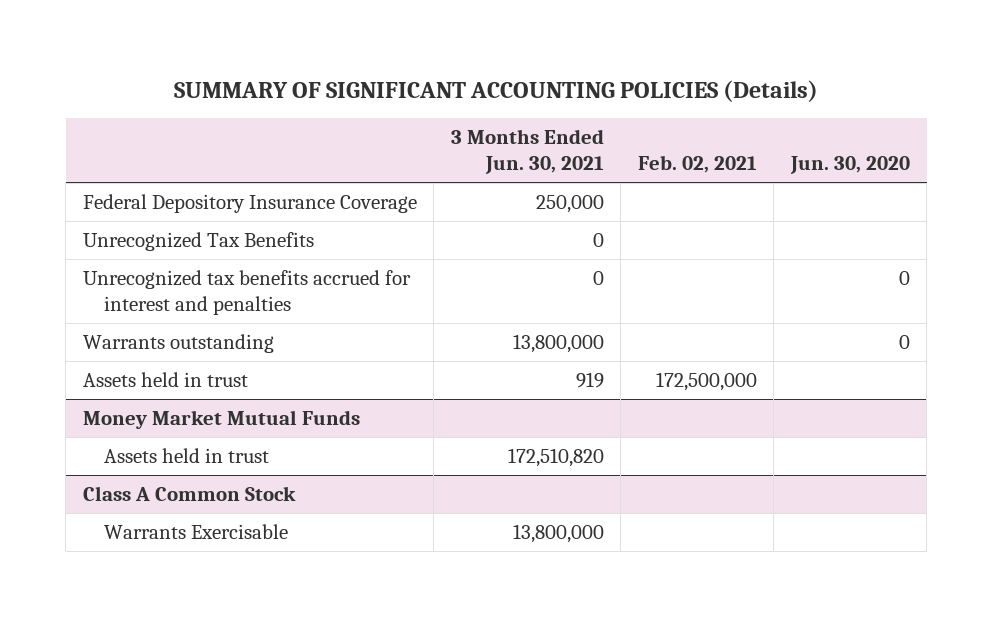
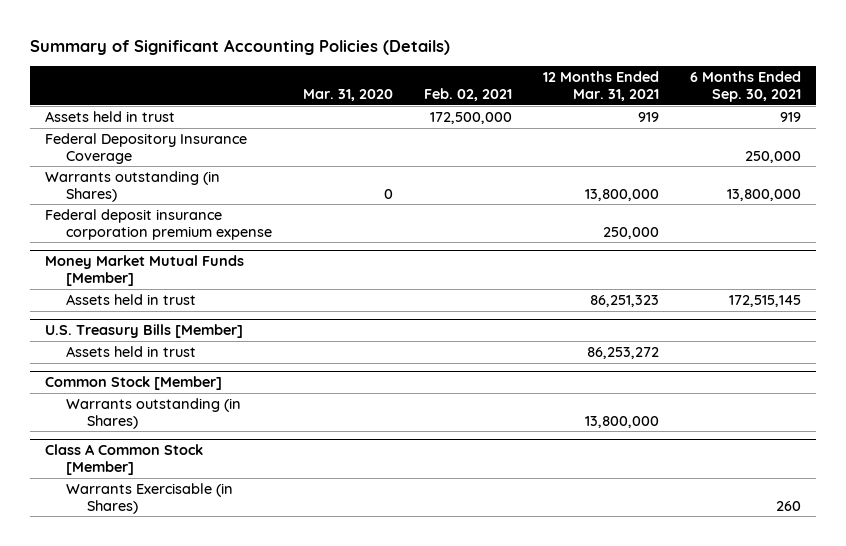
- SUMMARY OF SIGNIFICANT ACCOUNTING POLICIES (Details)
+ Summary of Significant Accounting Policies (Details)
- | 3 Months Ended Jun. 30, 2021 | Feb. 02, 2021 | Jun. 30, 2020
+ | Mar. 31, 2020 | Feb. 02, 2021 | 12 Months Ended Mar. 31, 2021 | 6 Months Ended Sep. 30, 2021
- Unrecognized Tax Benefits | 0 | |
- Unrecognized tax benefits accrued for interest and penalties | 0 | | 0
- Warrants outstanding | 13,800,000 | | 0
- Money Market Mutual Funds
moved down: Federal Depository Insurance Coverage | | | | 250,000
+ Warrants outstanding (in Shares) | 0 | | 13,800,000 | 13,800,000
+ Federal deposit insurance corporation premium expense | | | 250,000 |
+ Money Market Mutual Funds [Member]
- Class A Common Stock
- Warrants Exercisable | 13,800,000 | |
+ U.S. Treasury Bills [Member]
+ Assets held in trust | | | 86,253,272 |
+ Common Stock [Member]
+ Warrants outstanding (in Shares) | | | 13,800,000 |
+ Class A Common Stock [Member]
+ Warrants Exercisable (in Shares) | | | | 260

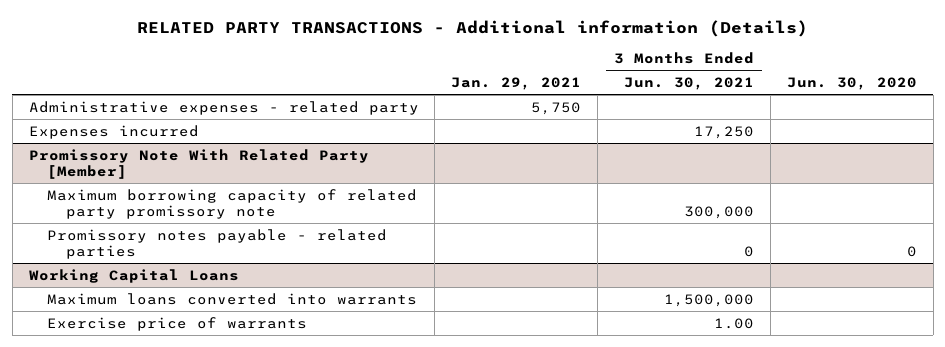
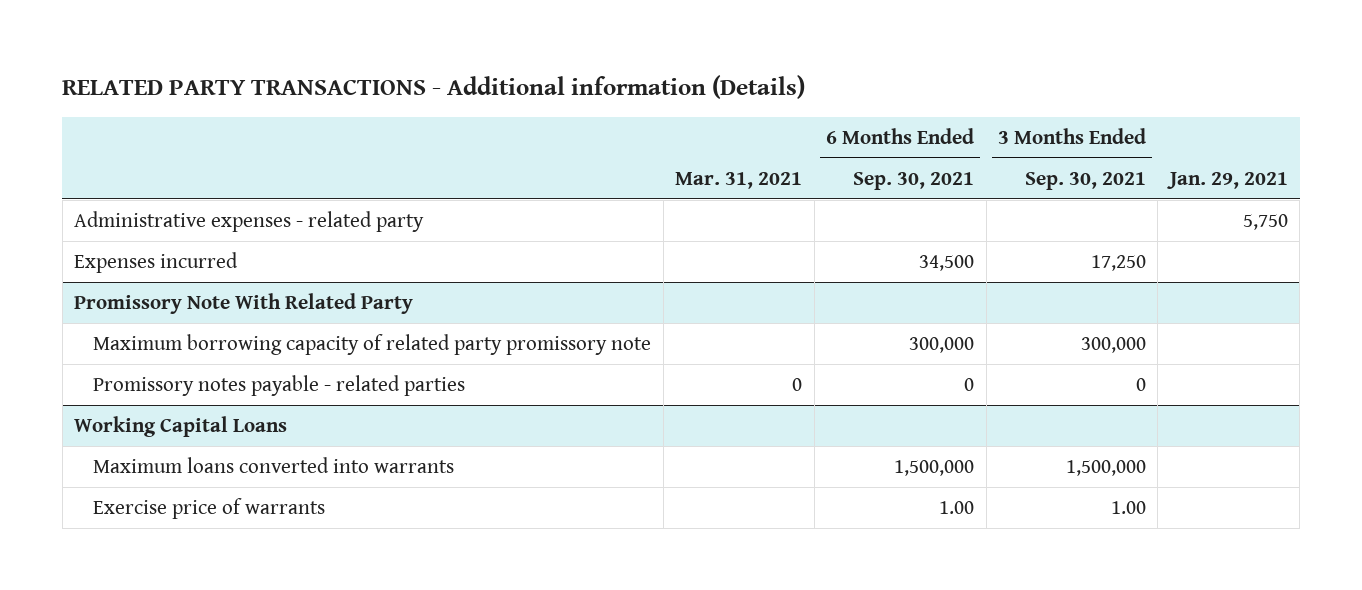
- | Jan. 29, 2021 | 3 Months Ended Jun. 30, 2021 | Jun. 30, 2020
+ | Mar. 31, 2021 | 6 Months Ended Sep. 30, 2021 | 3 Months Ended Sep. 30, 2021 | Jan. 29, 2021
- Promissory Note With Related Party [Member]
+ Promissory Note With Related Party

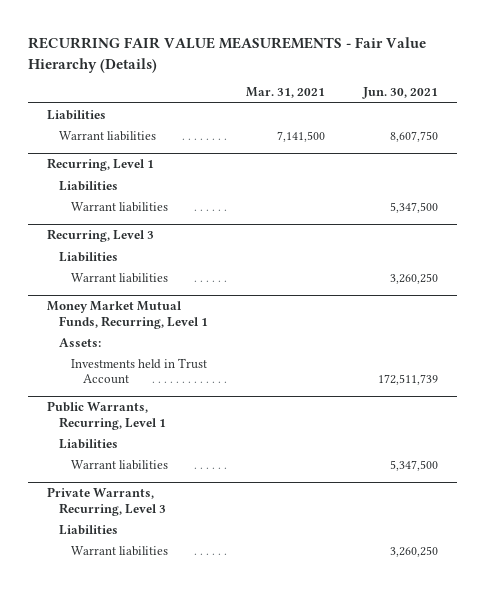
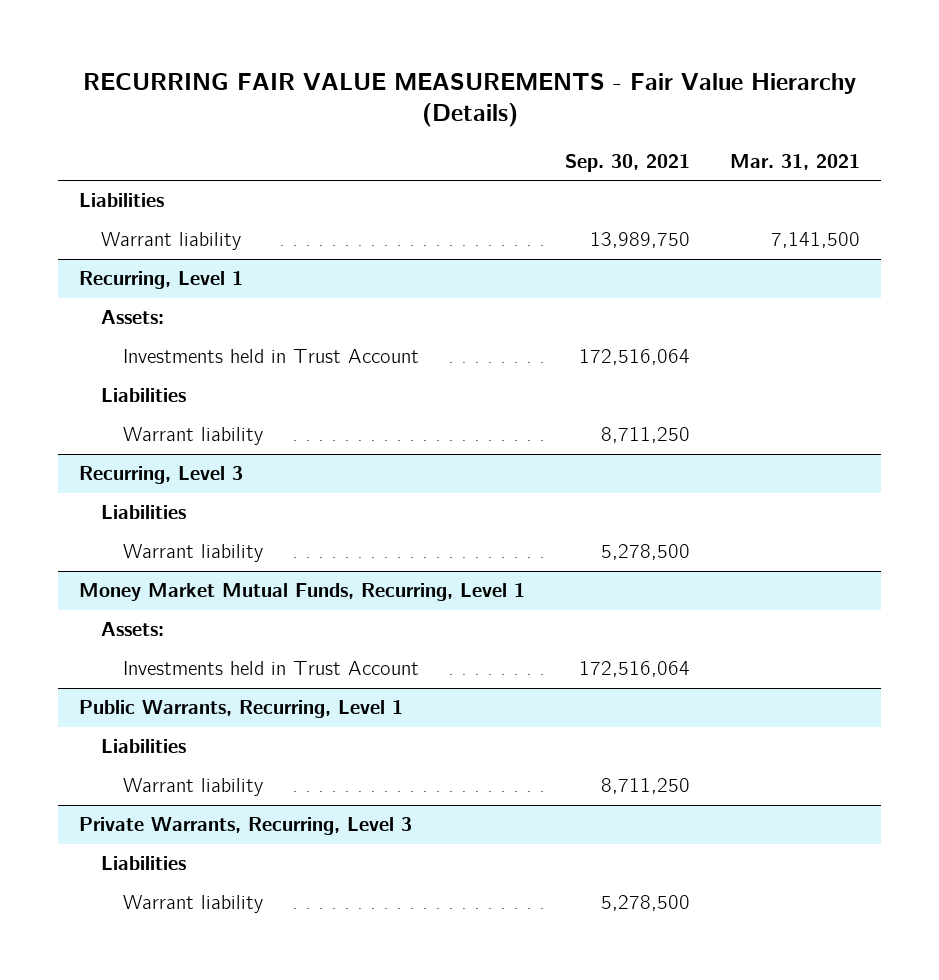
- | Mar. 31, 2021 | Jun. 30, 2021
+ | Sep. 30, 2021 | Mar. 31, 2021
- Warrant liabilities | 7,141,500 | 8,607,750
+ Warrant liability | 13,989,750 | 7,141,500
@ Recurring, Level 1
+ Assets:
+ Investments held in Trust Account | 172,516,064 |
- Warrant liabilities | | 5,347,500
+ Warrant liability | 8,711,250 |
@ Recurring, Level 3
- Warrant liabilities | | 3,260,250
+ Warrant liability | 5,278,500 |
@ Public Warrants, Recurring, Level 1
- Warrant liabilities | | 5,347,500
+ Warrant liability | 8,711,250 |
@ Private Warrants, Recurring, Level 3
- Warrant liabilities | | 3,260,250
+ Warrant liability | 5,278,500 |

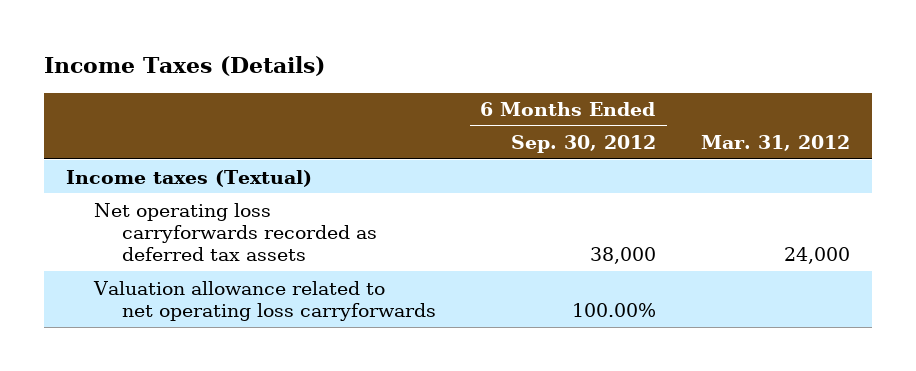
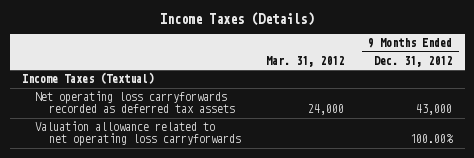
- | 6 Months Ended Sep. 30, 2012 | Mar. 31, 2012
+ | Mar. 31, 2012 | 9 Months Ended Dec. 31, 2012
- Income taxes (Textual)
+ Income Taxes (Textual)

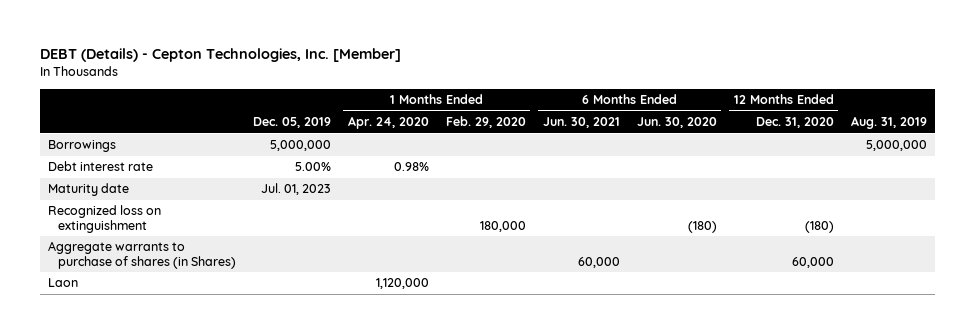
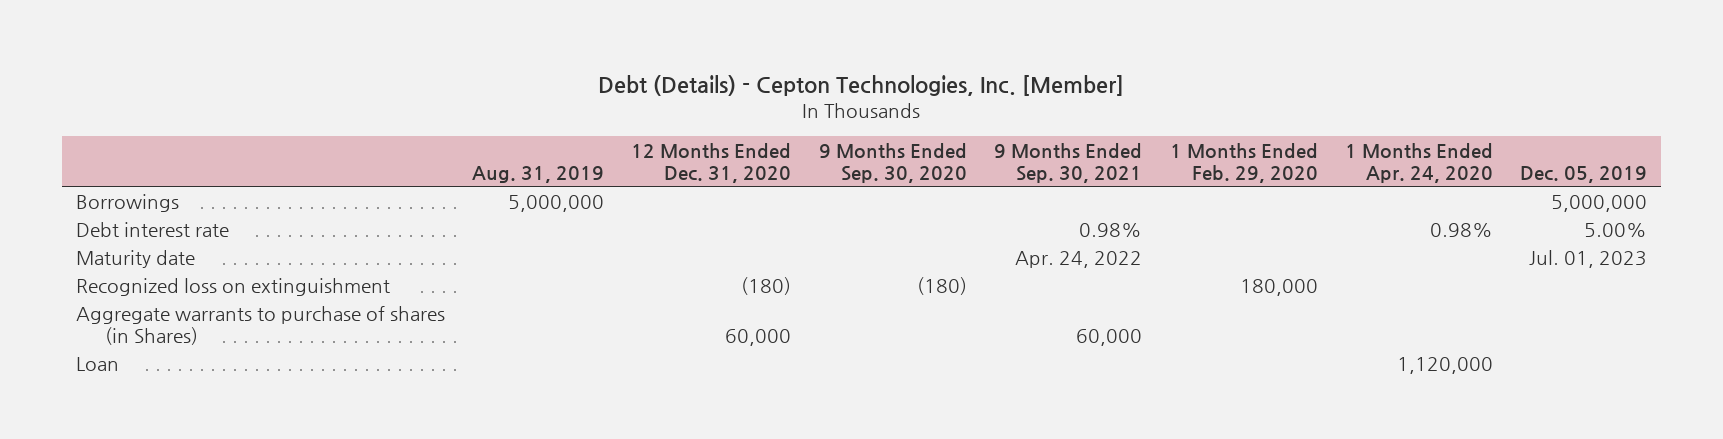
- DEBT (Details) - Cepton Technologies, Inc. [Member]
+ Debt (Details) - Cepton Technologies, Inc. [Member]
- | Dec. 05, 2019 | 1 Months Ended Apr. 24, 2020 | 1 Months Ended Feb. 29, 2020 | 6 Months Ended Jun. 30, 2021 | 6 Months Ended Jun. 30, 2020 | 12 Months Ended Dec. 31, 2020 | Aug. 31, 2019
+ | Aug. 31, 2019 | 12 Months Ended Dec. 31, 2020 | 9 Months Ended Sep. 30, 2020 | 9 Months Ended Sep. 30, 2021 | 1 Months Ended Feb. 29, 2020 | 1 Months Ended Apr. 24, 2020 | Dec. 05, 2019
- Laon | | 1,120,000 | | | | |
+ Loan | | | | | | 1,120,000 |

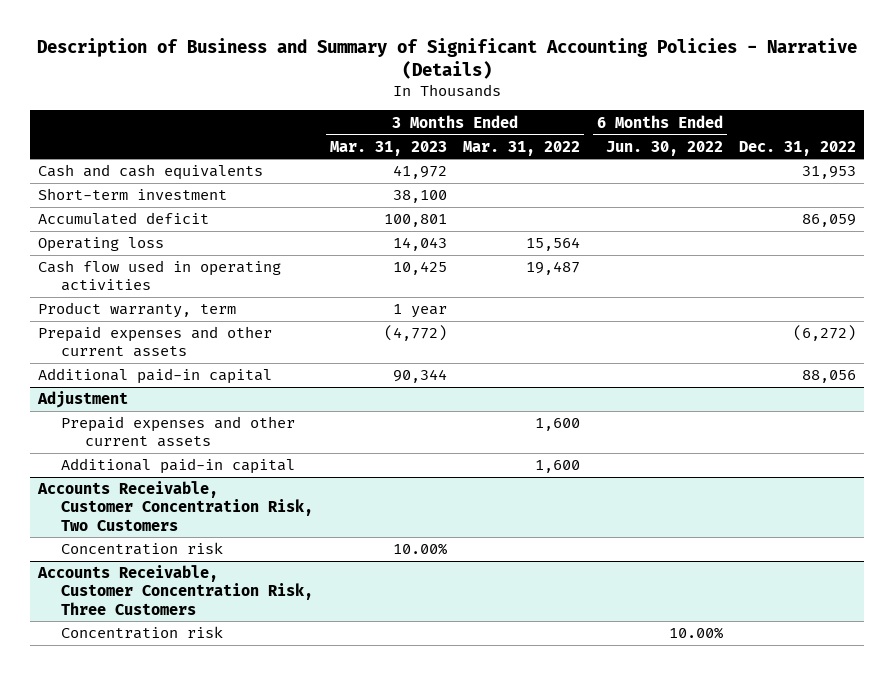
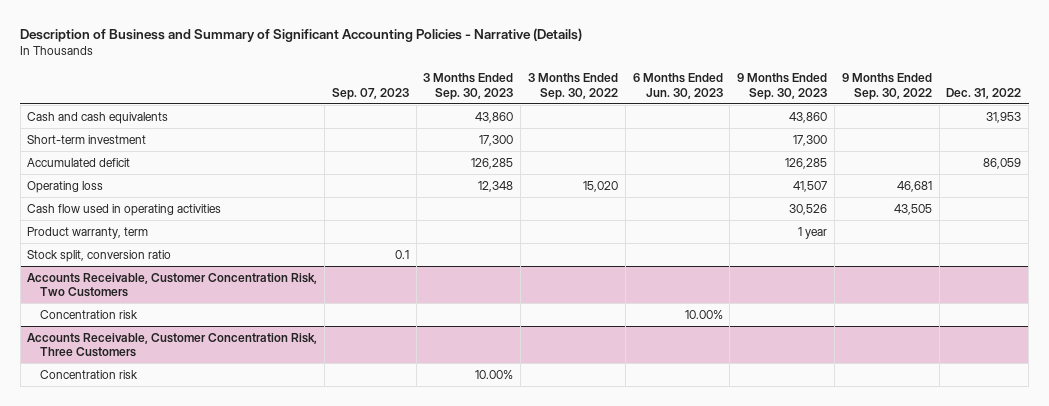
- | 3 Months Ended Mar. 31, 2023 | 3 Months Ended Mar. 31, 2022 | 6 Months Ended Jun. 30, 2022 | Dec. 31, 2022
+ | Sep. 07, 2023 | 3 Months Ended Sep. 30, 2023 | 3 Months Ended Sep. 30, 2022 | 6 Months Ended Jun. 30, 2023 | 9 Months Ended Sep. 30, 2023 | 9 Months Ended Sep. 30, 2022 | Dec. 31, 2022
- Prepaid expenses and other current assets | (4,772) | | | (6,272)
- Additional paid-in capital | 90,344 | | | 88,056
- Adjustment
- Prepaid expenses and other current assets | | 1,600 | |
- Additional paid-in capital | | 1,600 | |
+ Stock split, conversion ratio | 0.1 | | | | | |

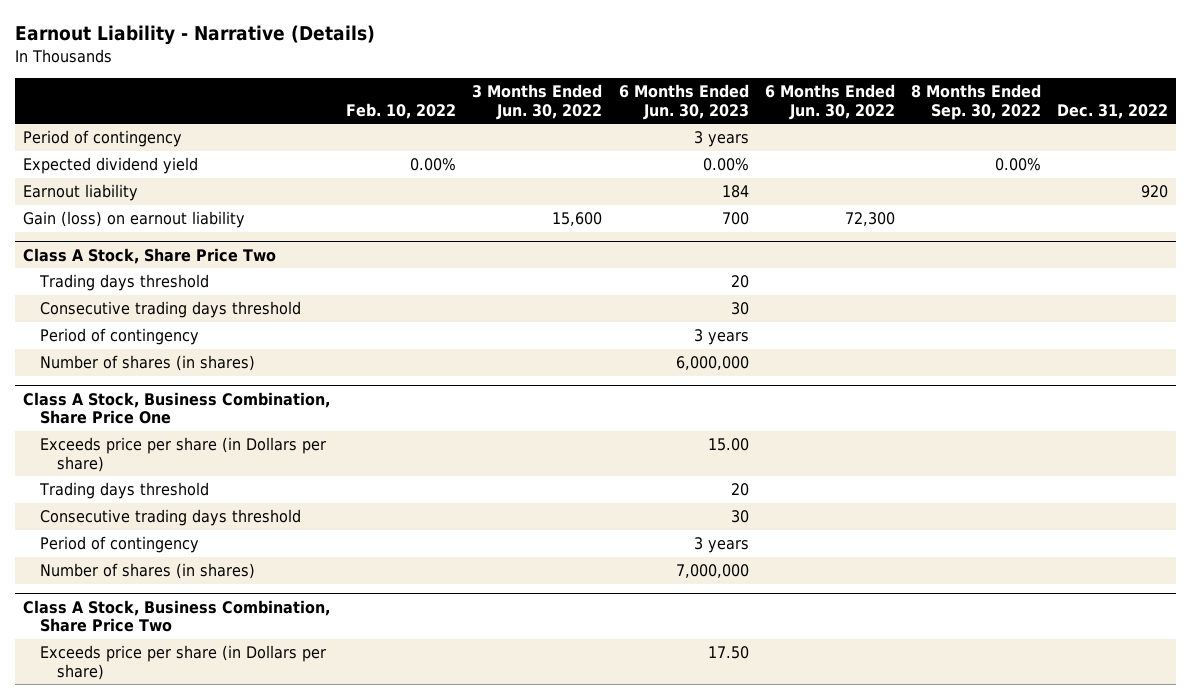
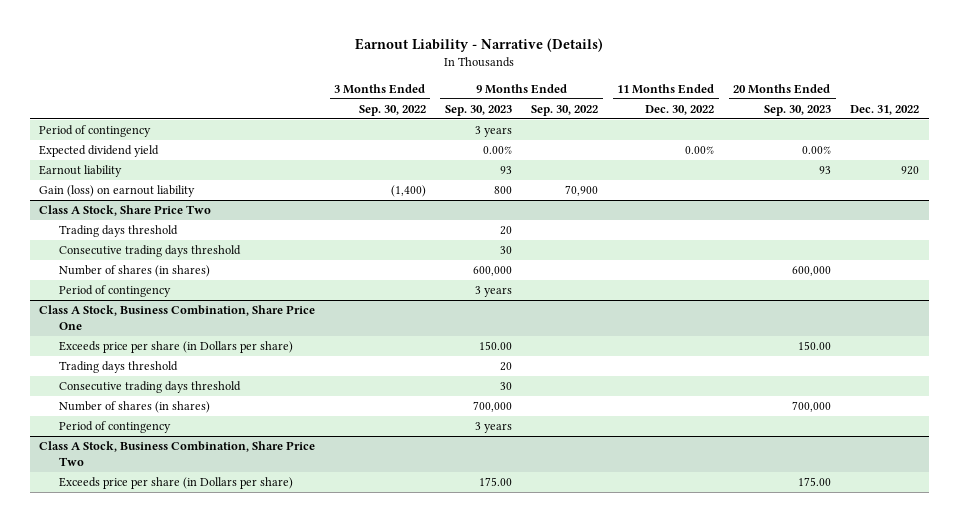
- | Feb. 10, 2022 | 3 Months Ended Jun. 30, 2022 | 6 Months Ended Jun. 30, 2023 | 6 Months Ended Jun. 30, 2022 | 8 Months Ended Sep. 30, 2022 | Dec. 31, 2022
+ | 3 Months Ended Sep. 30, 2022 | 9 Months Ended Sep. 30, 2023 | 9 Months Ended Sep. 30, 2022 | 11 Months Ended Dec. 30, 2022 | 20 Months Ended Sep. 30, 2023 | Dec. 31, 2022
@ Class A Stock, Share Price Two
moved down: Period of contingency | | 3 years | | | |
@ Class A Stock, Business Combination, Share Price One
moved down: Period of contingency | | 3 years | | | |

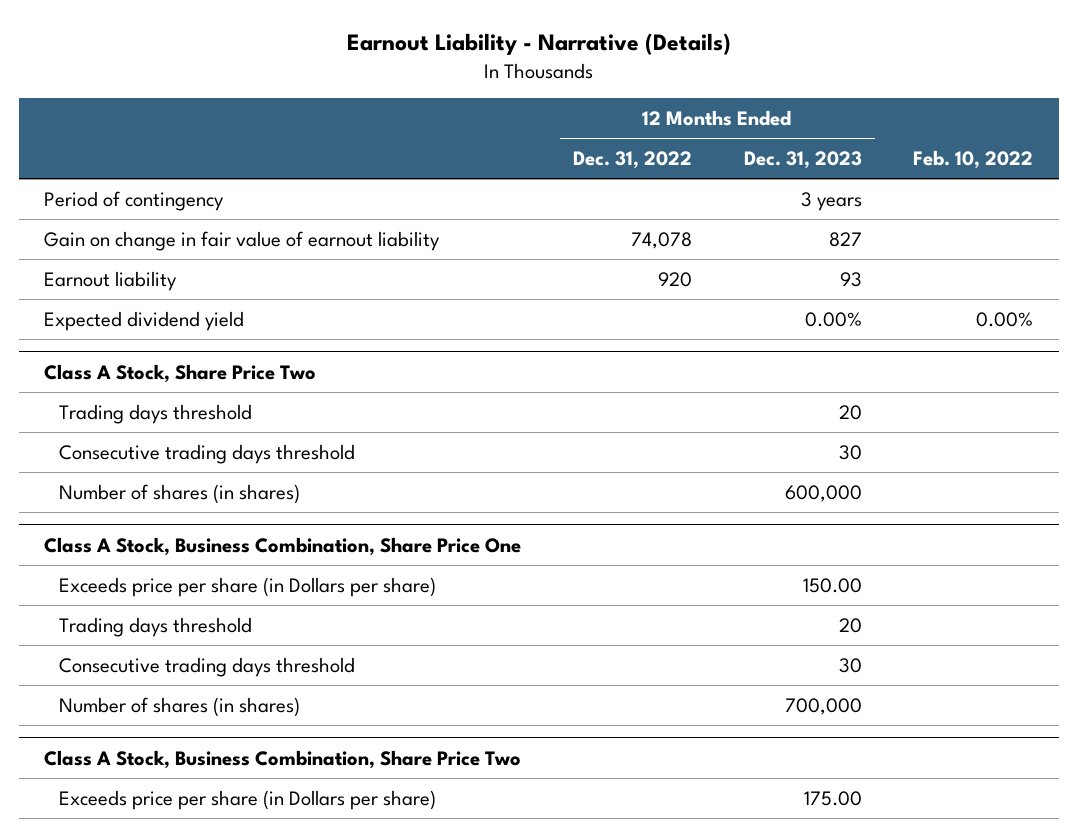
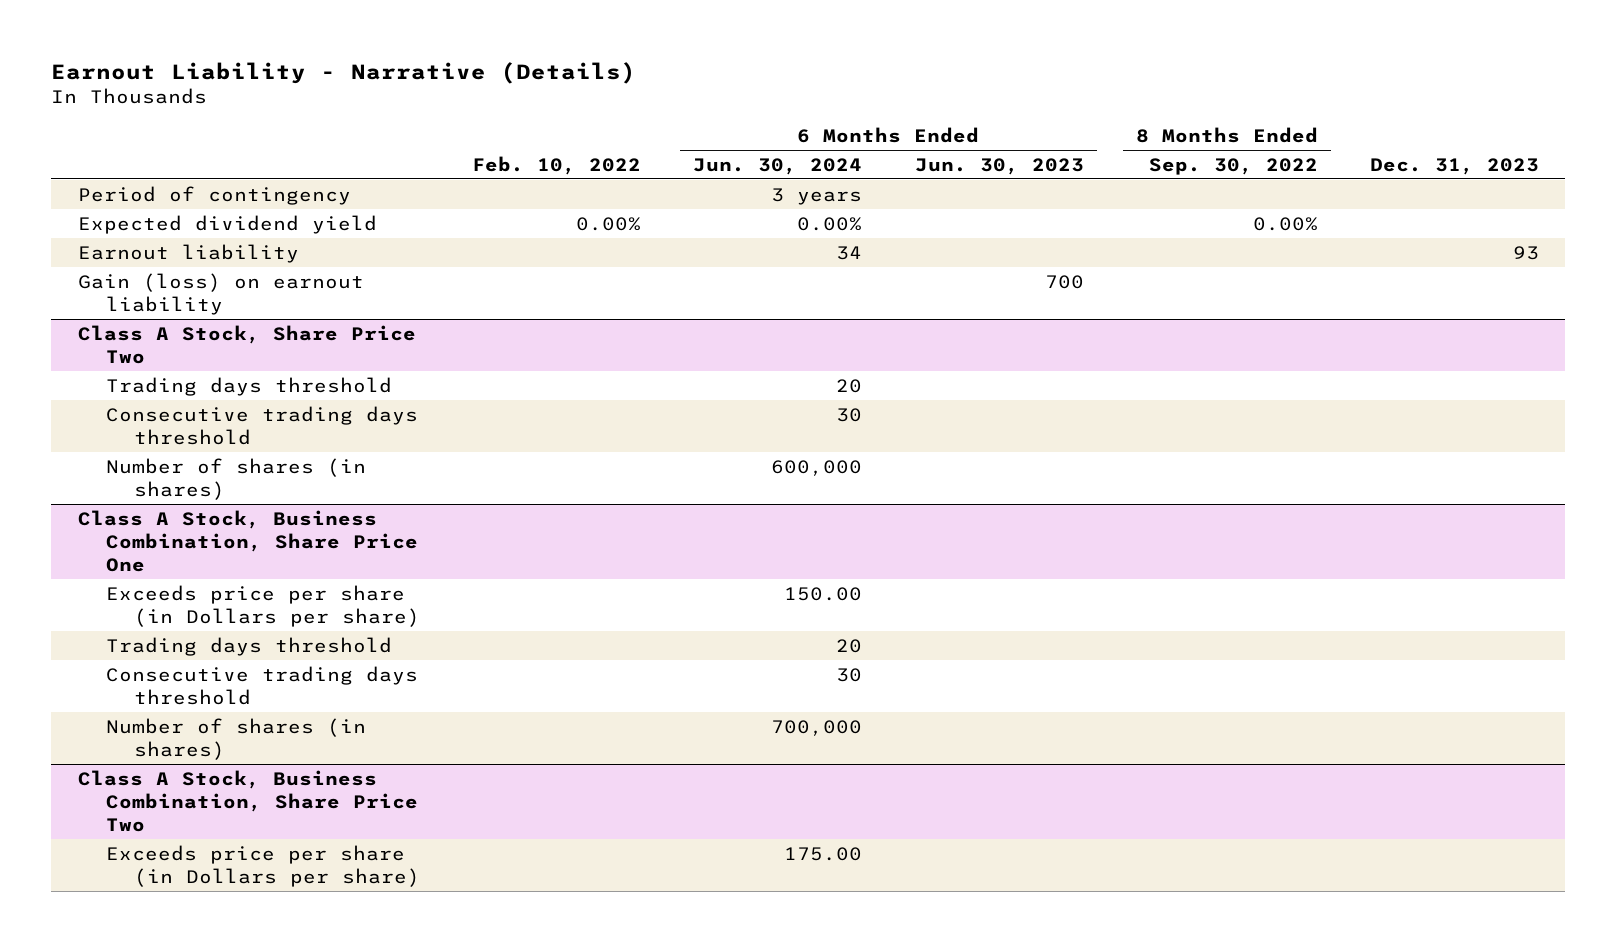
- | 12 Months Ended Dec. 31, 2022 | 12 Months Ended Dec. 31, 2023 | Feb. 10, 2022
+ | Feb. 10, 2022 | 6 Months Ended Jun. 30, 2024 | 6 Months Ended Jun. 30, 2023 | 8 Months Ended Sep. 30, 2022 | Dec. 31, 2023
- Gain on change in fair value of earnout liability | 74,078 | 827 |
moved down: Earnout liability | | 34 | | | 93
+ Gain (loss) on earnout liability | | | 700 | |

